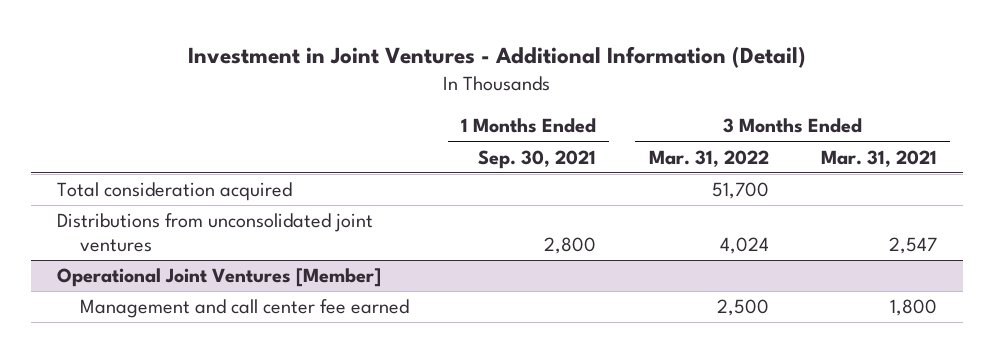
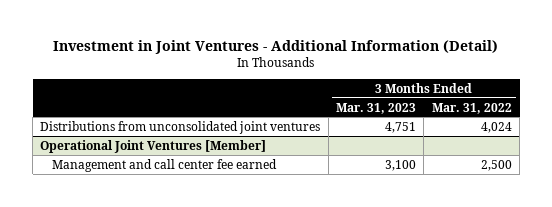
- | 1 Months Ended Sep. 30, 2021 | 3 Months Ended Mar. 31, 2022 | 3 Months Ended Mar. 31, 2021
+ | 3 Months Ended Mar. 31, 2023 | 3 Months Ended Mar. 31, 2022
- Total consideration acquired | | 51,700 |

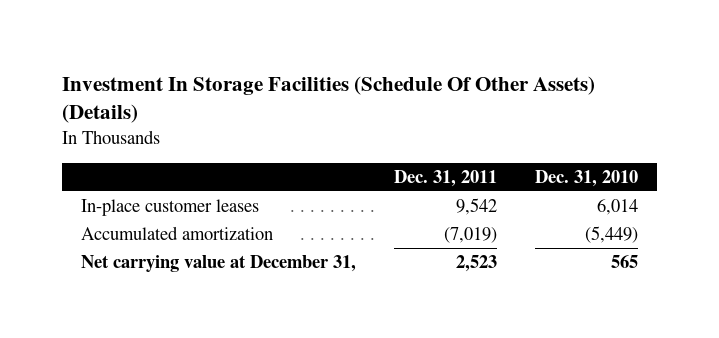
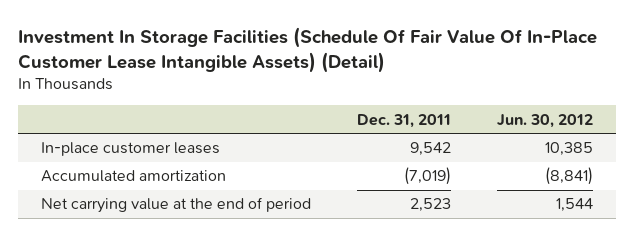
- Investment In Storage Facilities (Schedule Of Other Assets) (Details)
+ Investment In Storage Facilities (Schedule Of Fair Value Of In-Place Customer Lease Intangible Assets) (Detail)
- | Dec. 31, 2011 | Dec. 31, 2010
+ | Dec. 31, 2011 | Jun. 30, 2012
- Net carrying value at December 31, | 2,523 | 565
+ Net carrying value at the end of period | 2,523 | 1,544

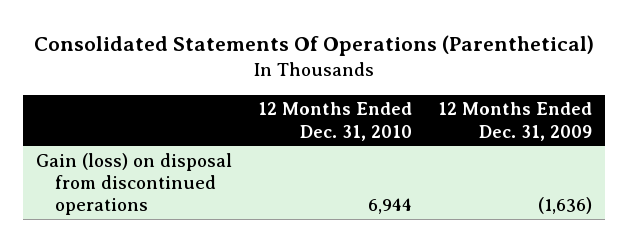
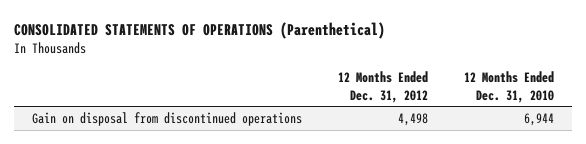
- Consolidated Statements Of Operations (Parenthetical)
+ CONSOLIDATED STATEMENTS OF OPERATIONS (Parenthetical)
- | 12 Months Ended Dec. 31, 2010 | 12 Months Ended Dec. 31, 2009
+ | 12 Months Ended Dec. 31, 2012 | 12 Months Ended Dec. 31, 2010
- Gain (loss) on disposal from discontinued operations | 6,944 | (1,636)
+ Gain on disposal from discontinued operations | 4,498 | 6,944

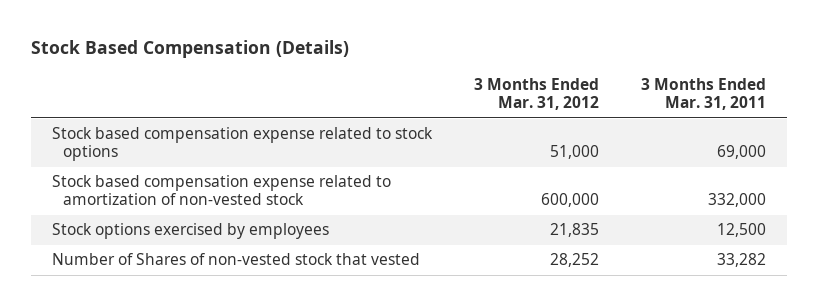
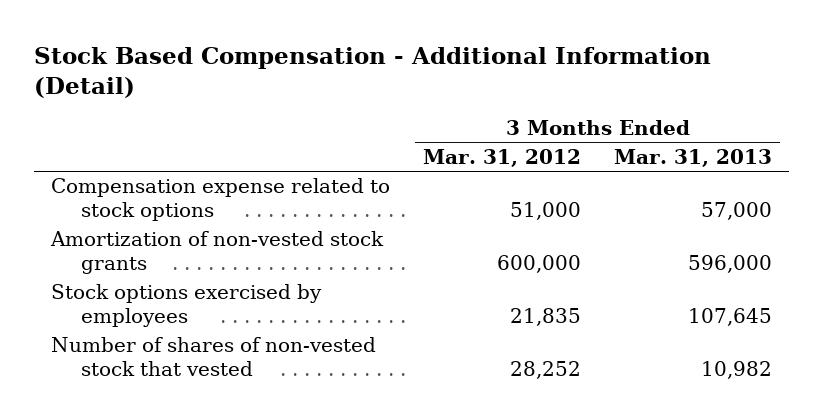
- Stock Based Compensation (Details)
+ Stock Based Compensation - Additional Information (Detail)
- | 3 Months Ended Mar. 31, 2012 | 3 Months Ended Mar. 31, 2011
+ | 3 Months Ended Mar. 31, 2012 | 3 Months Ended Mar. 31, 2013
- Stock based compensation expense related to stock options | 51,000 | 69,000
- Stock based compensation expense related to amortization of non-vested stock | 600,000 | 332,000
+ Compensation expense related to stock options | 51,000 | 57,000
+ Amortization of non-vested stock grants | 600,000 | 596,000
- Number of Shares of non-vested stock that vested | 28,252 | 33,282
+ Number of shares of non-vested stock that vested | 28,252 | 10,982

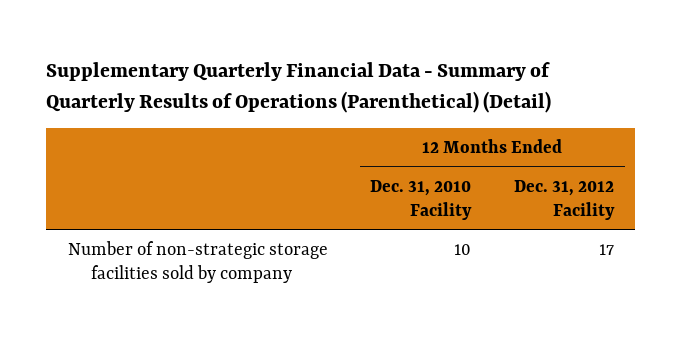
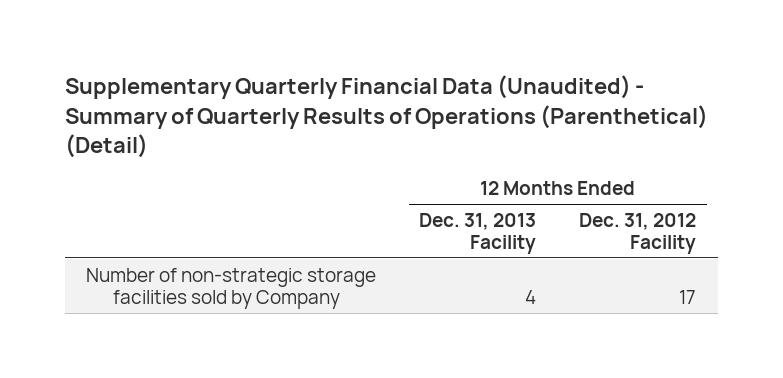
- Supplementary Quarterly Financial Data - Summary of Quarterly Results of Operations (Parenthetical) (Detail)
+ Supplementary Quarterly Financial Data (Unaudited) - Summary of Quarterly Results of Operations (Parenthetical) (Detail)
- | 12 Months Ended Dec. 31, 2010 Facility | 12 Months Ended Dec. 31, 2012 Facility
+ | 12 Months Ended Dec. 31, 2013 Facility | 12 Months Ended Dec. 31, 2012 Facility
- Number of non-strategic storage facilities sold by company | 10 | 17
+ Number of non-strategic storage facilities sold by Company | 4 | 17

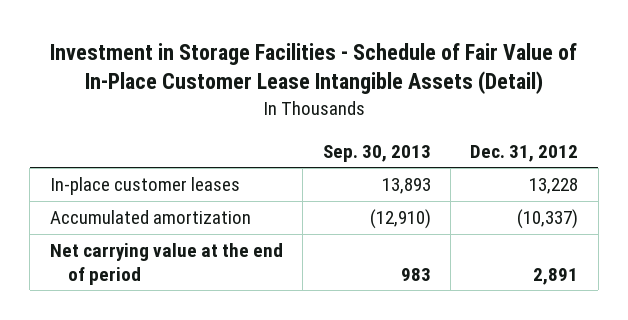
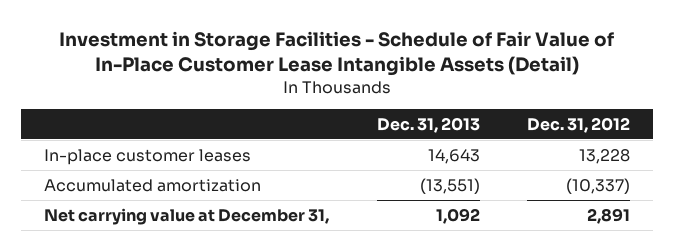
- | Sep. 30, 2013 | Dec. 31, 2012
+ | Dec. 31, 2013 | Dec. 31, 2012
- Net carrying value at the end of period | 983 | 2,891
+ Net carrying value at December 31, | 1,092 | 2,891

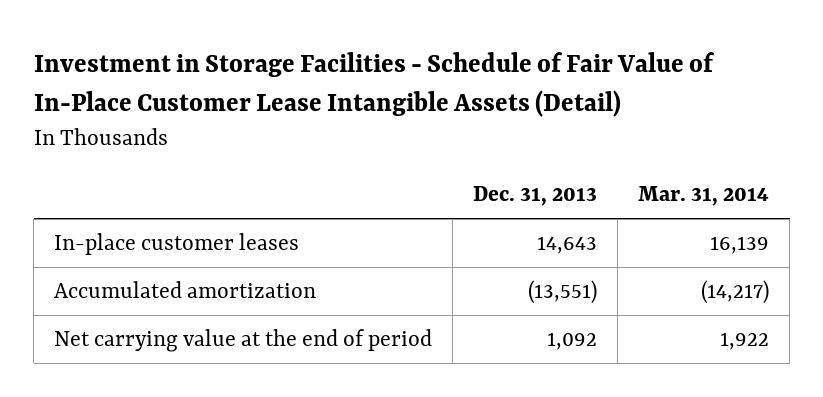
- | Dec. 31, 2013 | Dec. 31, 2012
+ | Dec. 31, 2013 | Mar. 31, 2014
- Net carrying value at December 31, | 1,092 | 2,891
+ Net carrying value at the end of period | 1,092 | 1,922

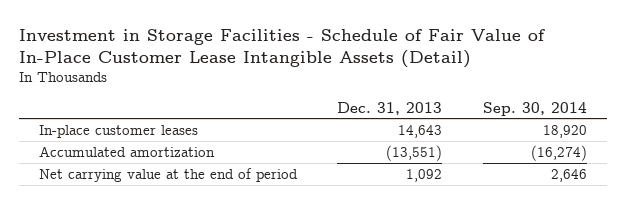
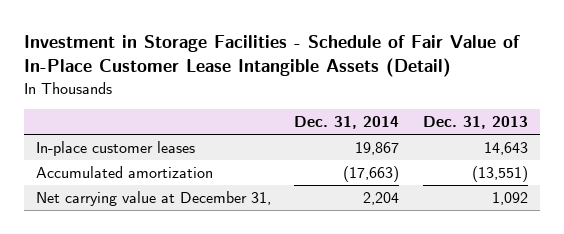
- | Dec. 31, 2013 | Sep. 30, 2014
+ | Dec. 31, 2014 | Dec. 31, 2013
- Net carrying value at the end of period | 1,092 | 2,646
+ Net carrying value at December 31, | 2,204 | 1,092

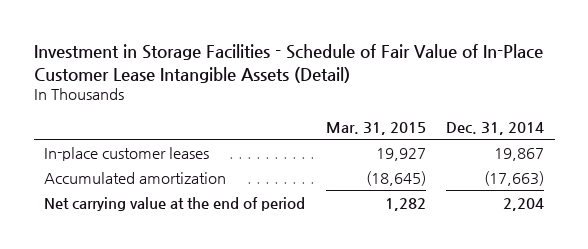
- | Dec. 31, 2014 | Dec. 31, 2013
+ | Mar. 31, 2015 | Dec. 31, 2014
- Net carrying value at December 31, | 2,204 | 1,092
+ Net carrying value at the end of period | 1,282 | 2,204

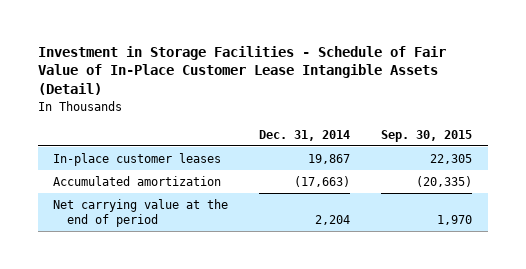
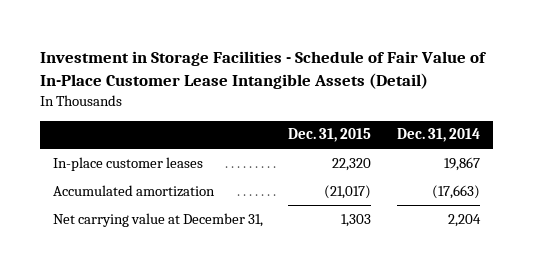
- | Dec. 31, 2014 | Sep. 30, 2015
+ | Dec. 31, 2015 | Dec. 31, 2014
- Net carrying value at the end of period | 2,204 | 1,970
+ Net carrying value at December 31, | 1,303 | 2,204

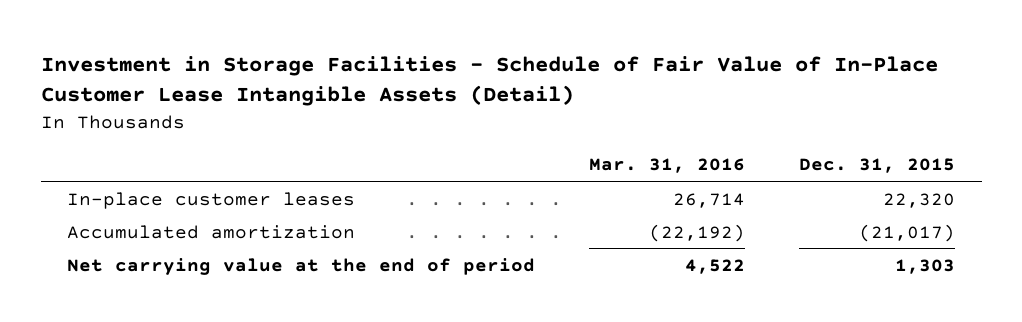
- | Dec. 31, 2015 | Dec. 31, 2014
+ | Mar. 31, 2016 | Dec. 31, 2015
- Net carrying value at December 31, | 1,303 | 2,204
+ Net carrying value at the end of period | 4,522 | 1,303

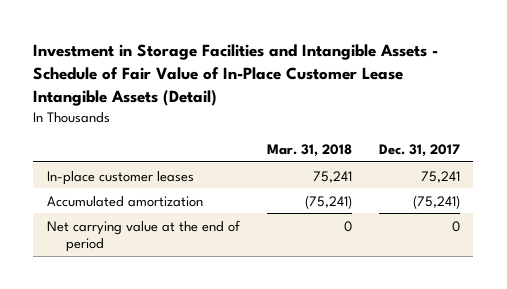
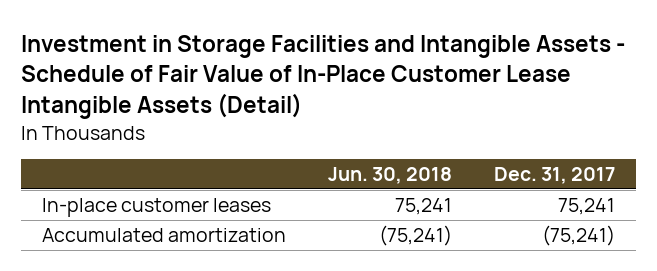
- | Mar. 31, 2018 | Dec. 31, 2017
+ | Jun. 30, 2018 | Dec. 31, 2017
- Net carrying value at the end of period | 0 | 0

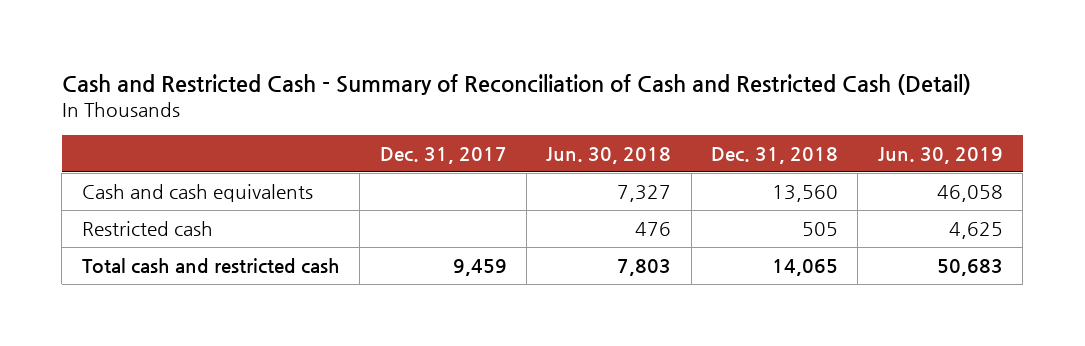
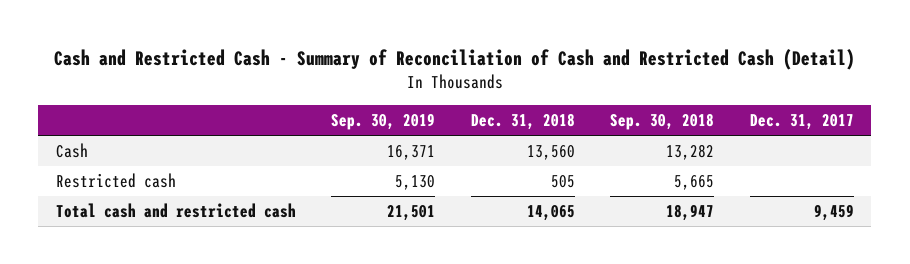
- | Dec. 31, 2017 | Jun. 30, 2018 | Dec. 31, 2018 | Jun. 30, 2019
+ | Sep. 30, 2019 | Dec. 31, 2018 | Sep. 30, 2018 | Dec. 31, 2017
- Cash and cash equivalents | | 7,327 | 13,560 | 46,058
+ Cash | 16,371 | 13,560 | 13,282 |

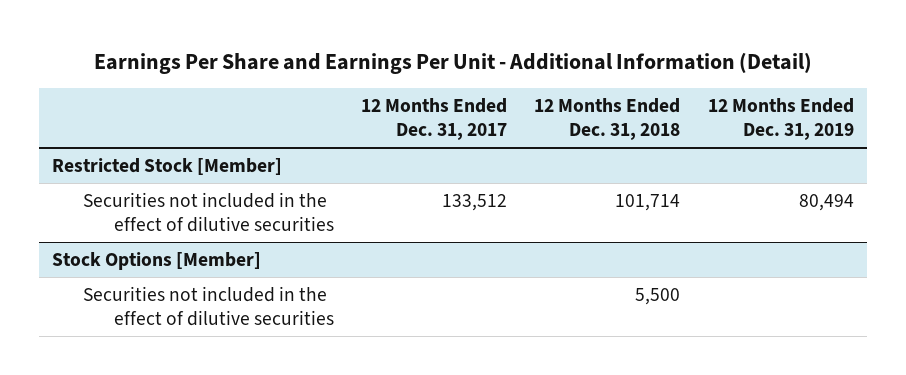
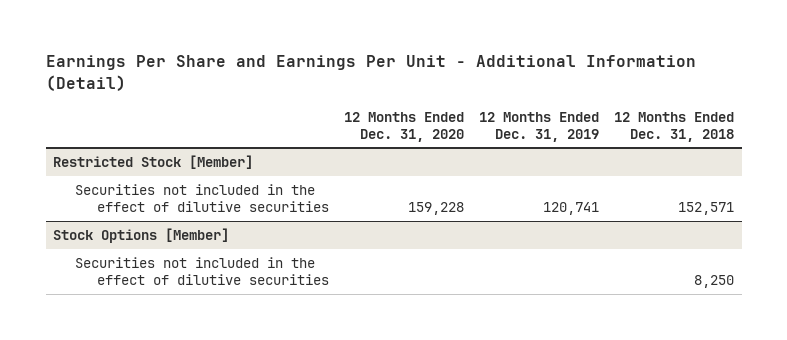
- | 12 Months Ended Dec. 31, 2017 | 12 Months Ended Dec. 31, 2018 | 12 Months Ended Dec. 31, 2019
+ | 12 Months Ended Dec. 31, 2020 | 12 Months Ended Dec. 31, 2019 | 12 Months Ended Dec. 31, 2018
@ Restricted Stock [Member]
- Securities not included in the effect of dilutive securities | 133,512 | 101,714 | 80,494
+ Securities not included in the effect of dilutive securities | 159,228 | 120,741 | 152,571
@ Stock Options [Member]
- Securities not included in the effect of dilutive securities | | 5,500 |
+ Securities not included in the effect of dilutive securities | | | 8,250

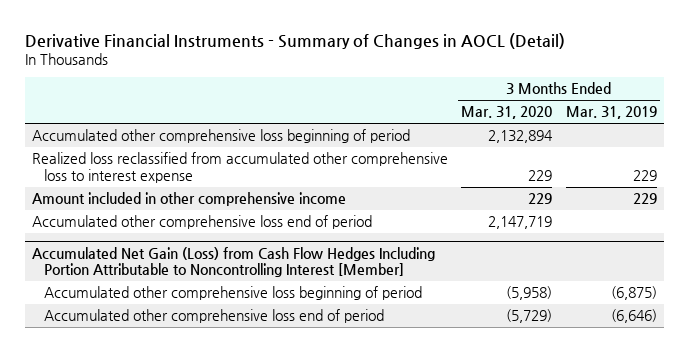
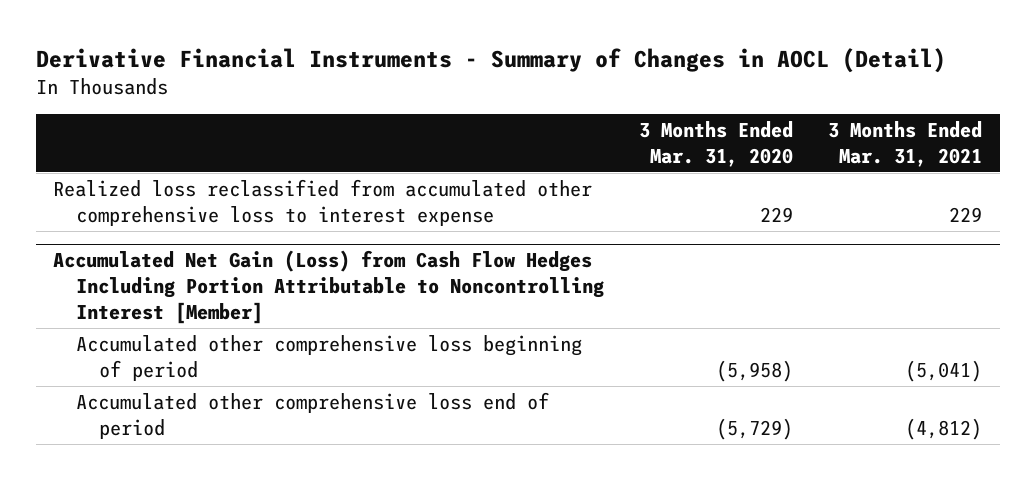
- | 3 Months Ended Mar. 31, 2020 | 3 Months Ended Mar. 31, 2019
+ | 3 Months Ended Mar. 31, 2020 | 3 Months Ended Mar. 31, 2021
- Accumulated other comprehensive loss beginning of period | 2,132,894 |
- Amount included in other comprehensive income | 229 | 229
- Accumulated other comprehensive loss end of period | 2,147,719 |

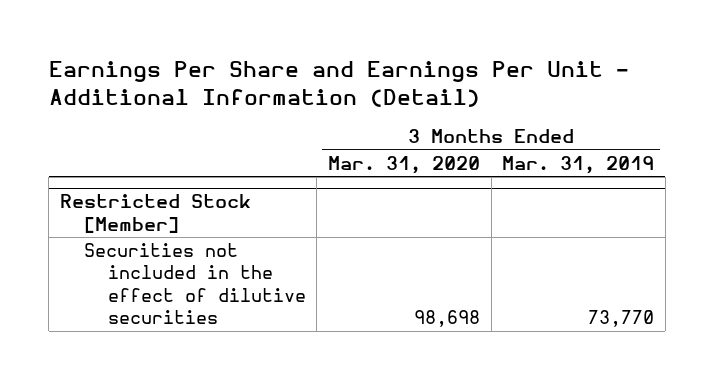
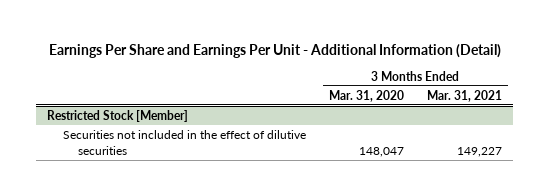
- | 3 Months Ended Mar. 31, 2020 | 3 Months Ended Mar. 31, 2019
+ | 3 Months Ended Mar. 31, 2020 | 3 Months Ended Mar. 31, 2021
@ Restricted Stock [Member]
- Securities not included in the effect of dilutive securities | 98,698 | 73,770
+ Securities not included in the effect of dilutive securities | 148,047 | 149,227

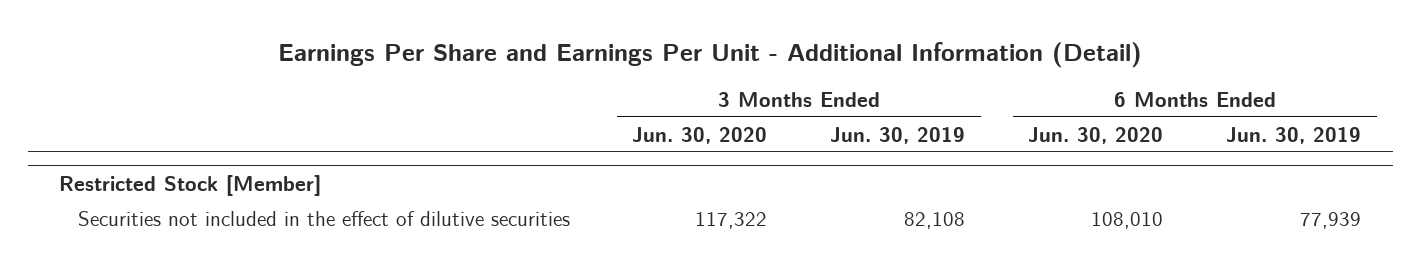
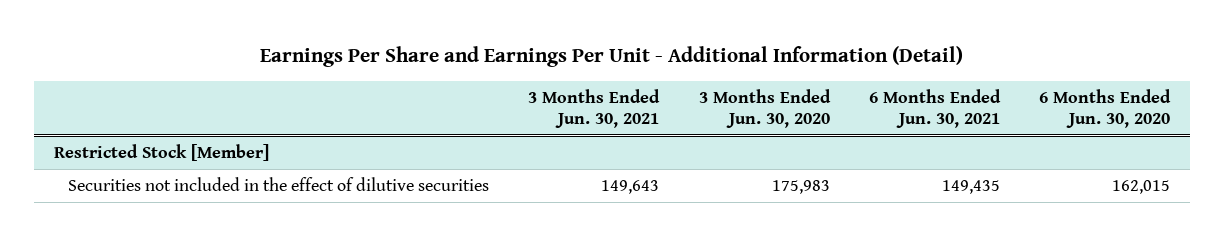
- | 3 Months Ended Jun. 30, 2020 | 3 Months Ended Jun. 30, 2019 | 6 Months Ended Jun. 30, 2020 | 6 Months Ended Jun. 30, 2019
+ | 3 Months Ended Jun. 30, 2021 | 3 Months Ended Jun. 30, 2020 | 6 Months Ended Jun. 30, 2021 | 6 Months Ended Jun. 30, 2020
@ Restricted Stock [Member]
- Securities not included in the effect of dilutive securities | 117,322 | 82,108 | 108,010 | 77,939
+ Securities not included in the effect of dilutive securities | 149,643 | 175,983 | 149,435 | 162,015

